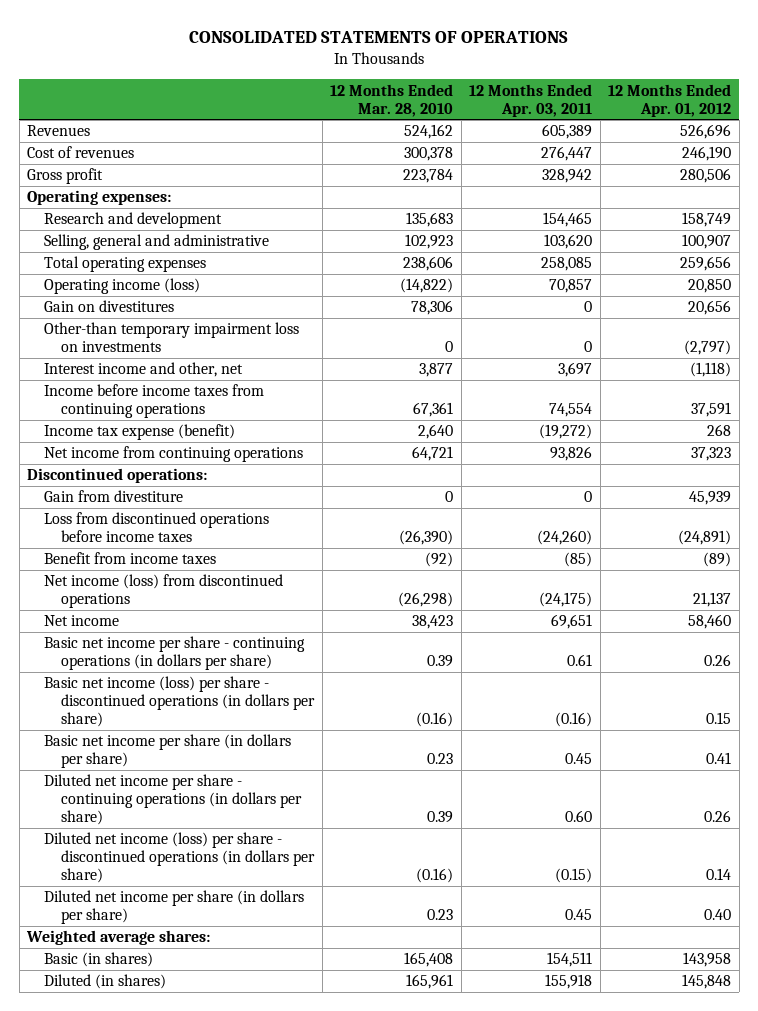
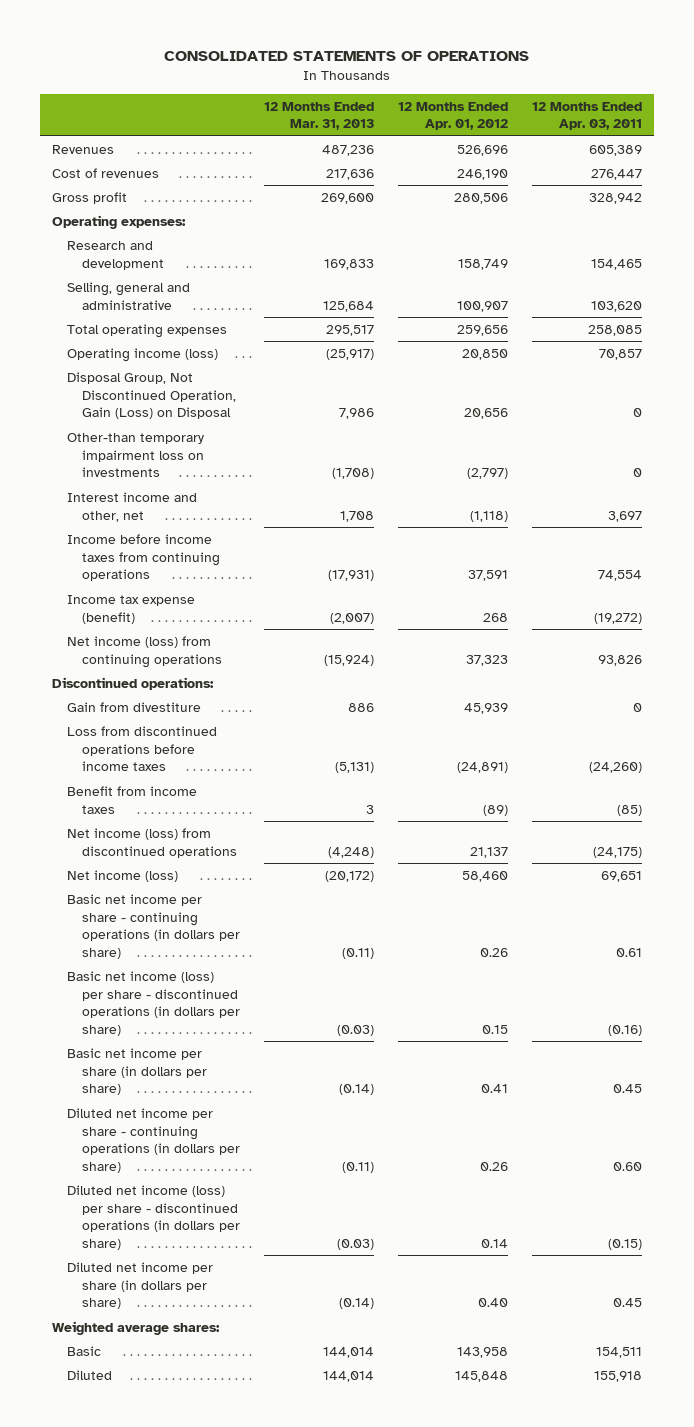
- | 12 Months Ended Mar. 28, 2010 | 12 Months Ended Apr. 03, 2011 | 12 Months Ended Apr. 01, 2012
+ | 12 Months Ended Mar. 31, 2013 | 12 Months Ended Apr. 01, 2012 | 12 Months Ended Apr. 03, 2011
- Gain on divestitures | 78,306 | 0 | 20,656
+ Disposal Group, Not Discontinued Operation, Gain (Loss) on Disposal | 7,986 | 20,656 | 0
- Net income from continuing operations | 64,721 | 93,826 | 37,323
+ Net income (loss) from continuing operations | (15,924) | 37,323 | 93,826
- Net income | 38,423 | 69,651 | 58,460
+ Net income (loss) | (20,172) | 58,460 | 69,651
- Basic (in shares) | 165,408 | 154,511 | 143,958
- Diluted (in shares) | 165,961 | 155,918 | 145,848
+ Basic | 144,014 | 143,958 | 154,511
+ Diluted | 144,014 | 145,848 | 155,918

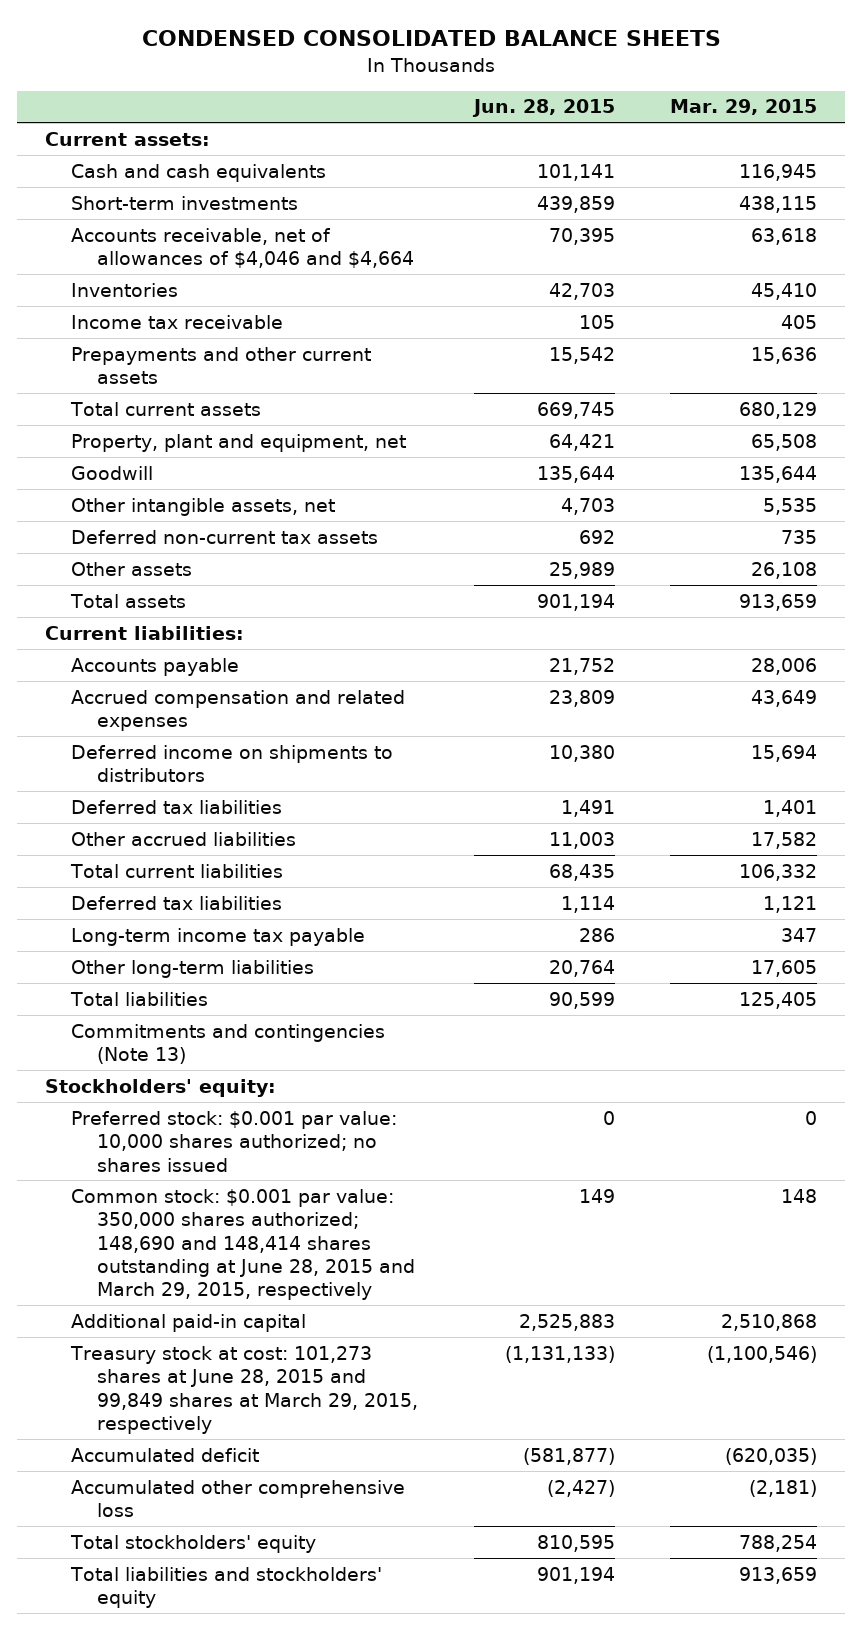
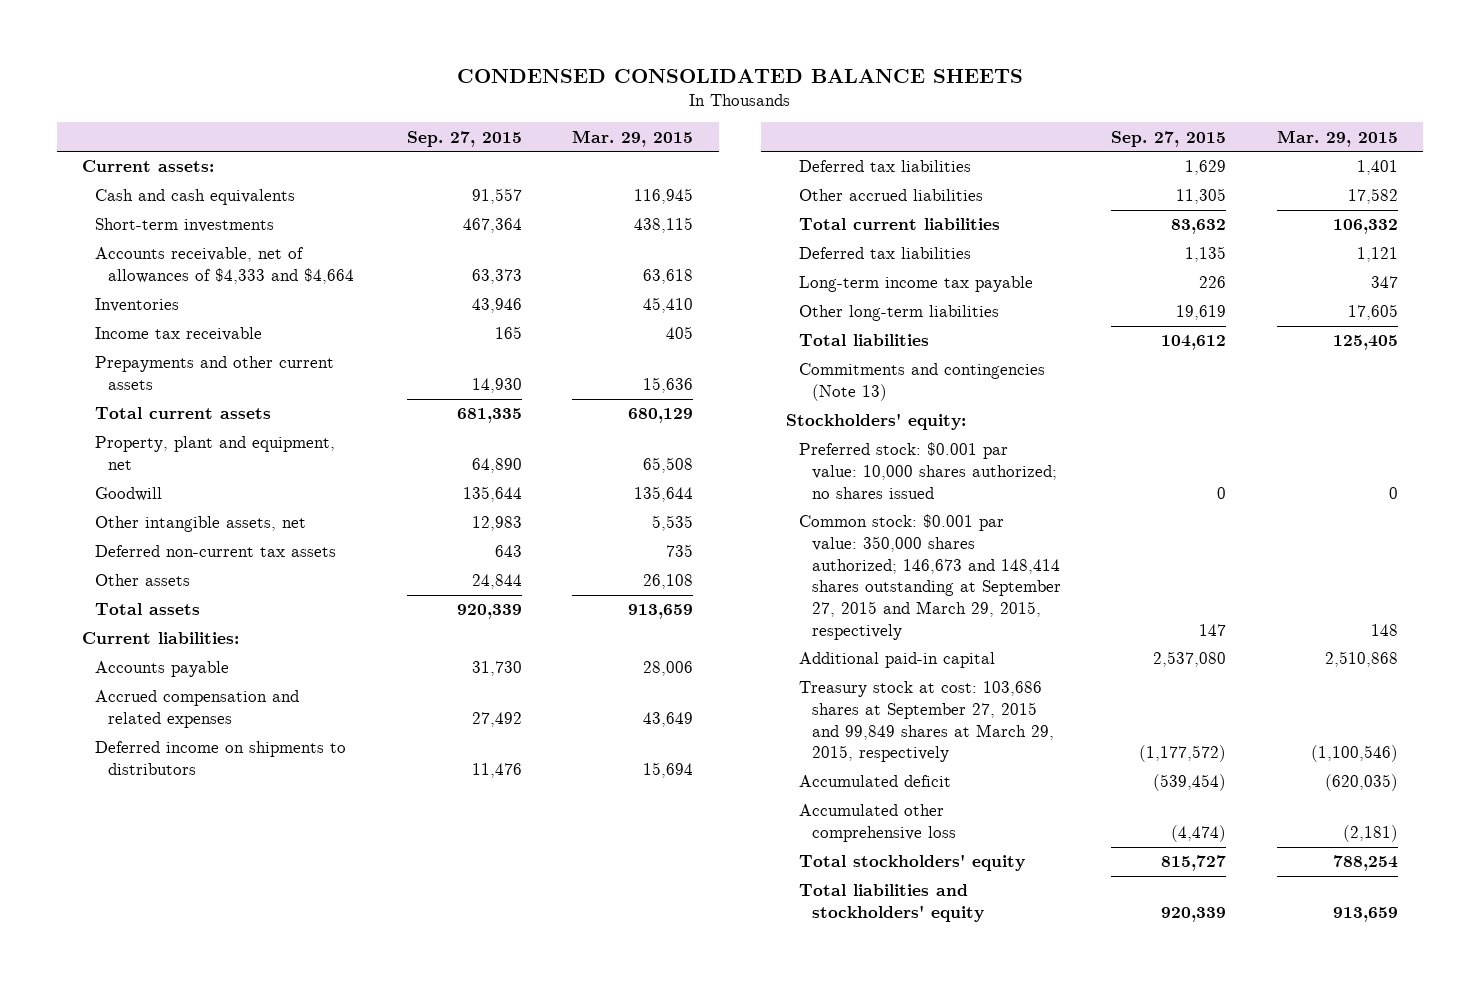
- | Jun. 28, 2015 | Mar. 29, 2015
+ | Sep. 27, 2015 | Mar. 29, 2015
- Accounts receivable, net of allowances of $4,046 and $4,664 | 70,395 | 63,618
+ Accounts receivable, net of allowances of $4,333 and $4,664 | 63,373 | 63,618
- Common stock: $0.001 par value: 350,000 shares authorized; 148,690 and 148,414 shares outstanding at June 28, 2015 and March 29, 2015, respectively | 149 | 148
+ Common stock: $0.001 par value: 350,000 shares authorized; 146,673 and 148,414 shares outstanding at September 27, 2015 and March 29, 2015, respectively | 147 | 148
- Treasury stock at cost: 101,273 shares at June 28, 2015 and 99,849 shares at March 29, 2015, respectively | (1,131,133) | (1,100,546)
+ Treasury stock at cost: 103,686 shares at September 27, 2015 and 99,849 shares at March 29, 2015, respectively | (1,177,572) | (1,100,546)

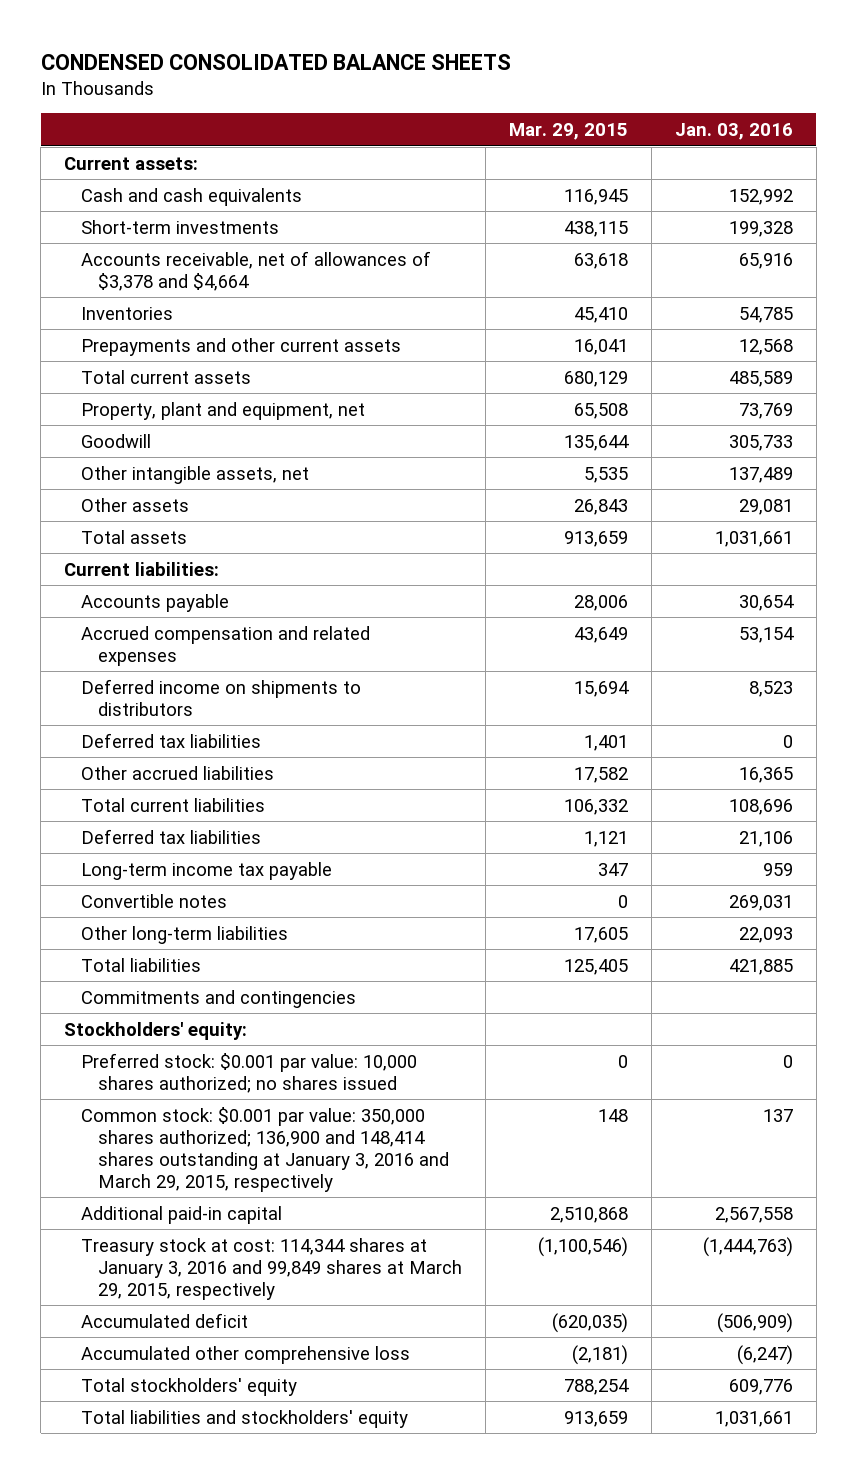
- | Sep. 27, 2015 | Mar. 29, 2015
+ | Mar. 29, 2015 | Jan. 03, 2016
- Accounts receivable, net of allowances of $4,333 and $4,664 | 63,373 | 63,618
+ Accounts receivable, net of allowances of $3,378 and $4,664 | 63,618 | 65,916
- Income tax receivable | 165 | 405
- Prepayments and other current assets | 14,930 | 15,636
+ Prepayments and other current assets | 16,041 | 12,568
- Deferred non-current tax assets | 643 | 735
- Other assets | 24,844 | 26,108
+ Other assets | 26,843 | 29,081
+ Convertible notes | 0 | 269,031
- Commitments and contingencies (Note 13)
+ Commitments and contingencies
- Common stock: $0.001 par value: 350,000 shares authorized; 146,673 and 148,414 shares outstanding at September 27, 2015 and March 29, 2015, respectively | 147 | 148
+ Common stock: $0.001 par value: 350,000 shares authorized; 136,900 and 148,414 shares outstanding at January 3, 2016 and March 29, 2015, respectively | 148 | 137
- Treasury stock at cost: 103,686 shares at September 27, 2015 and 99,849 shares at March 29, 2015, respectively | (1,177,572) | (1,100,546)
+ Treasury stock at cost: 114,344 shares at January 3, 2016 and 99,849 shares at March 29, 2015, respectively | (1,100,546) | (1,444,763)

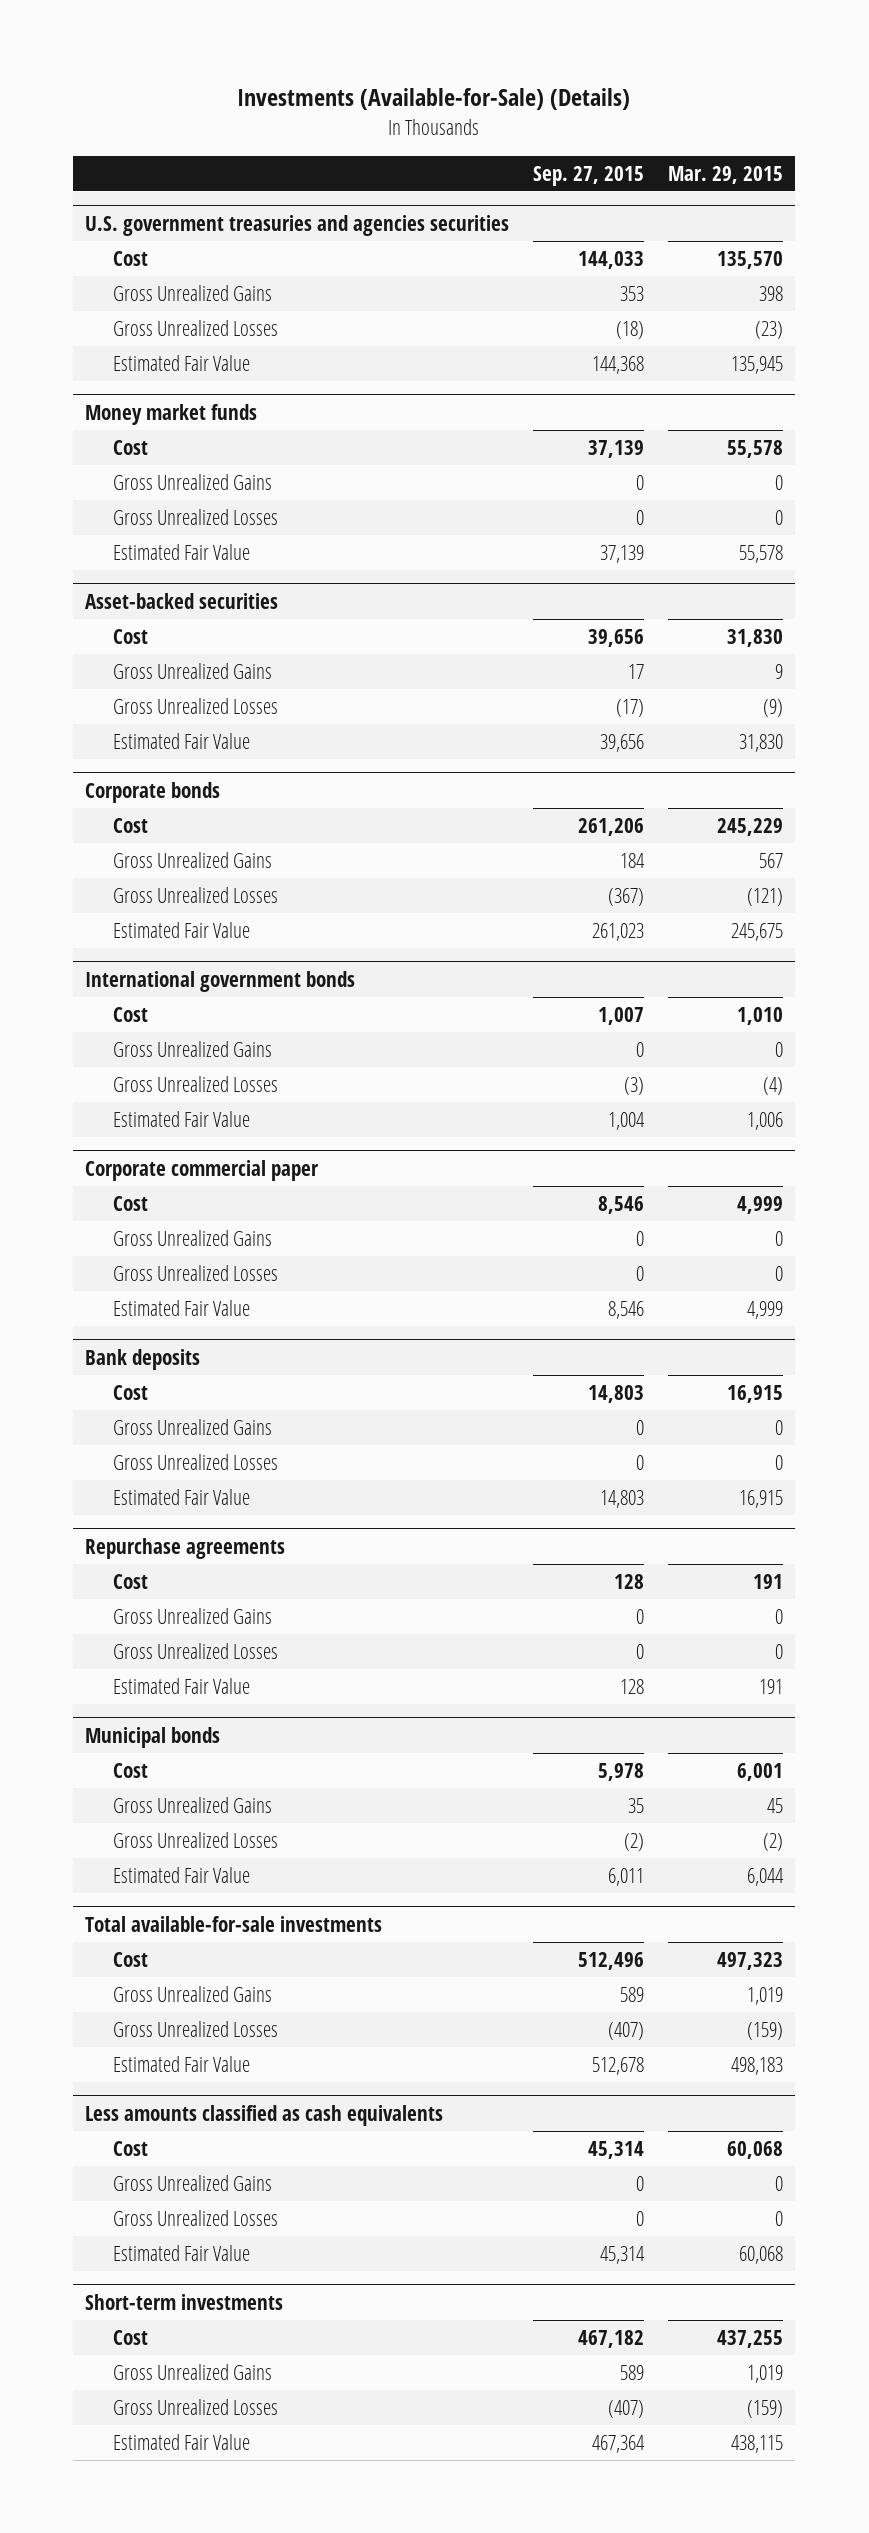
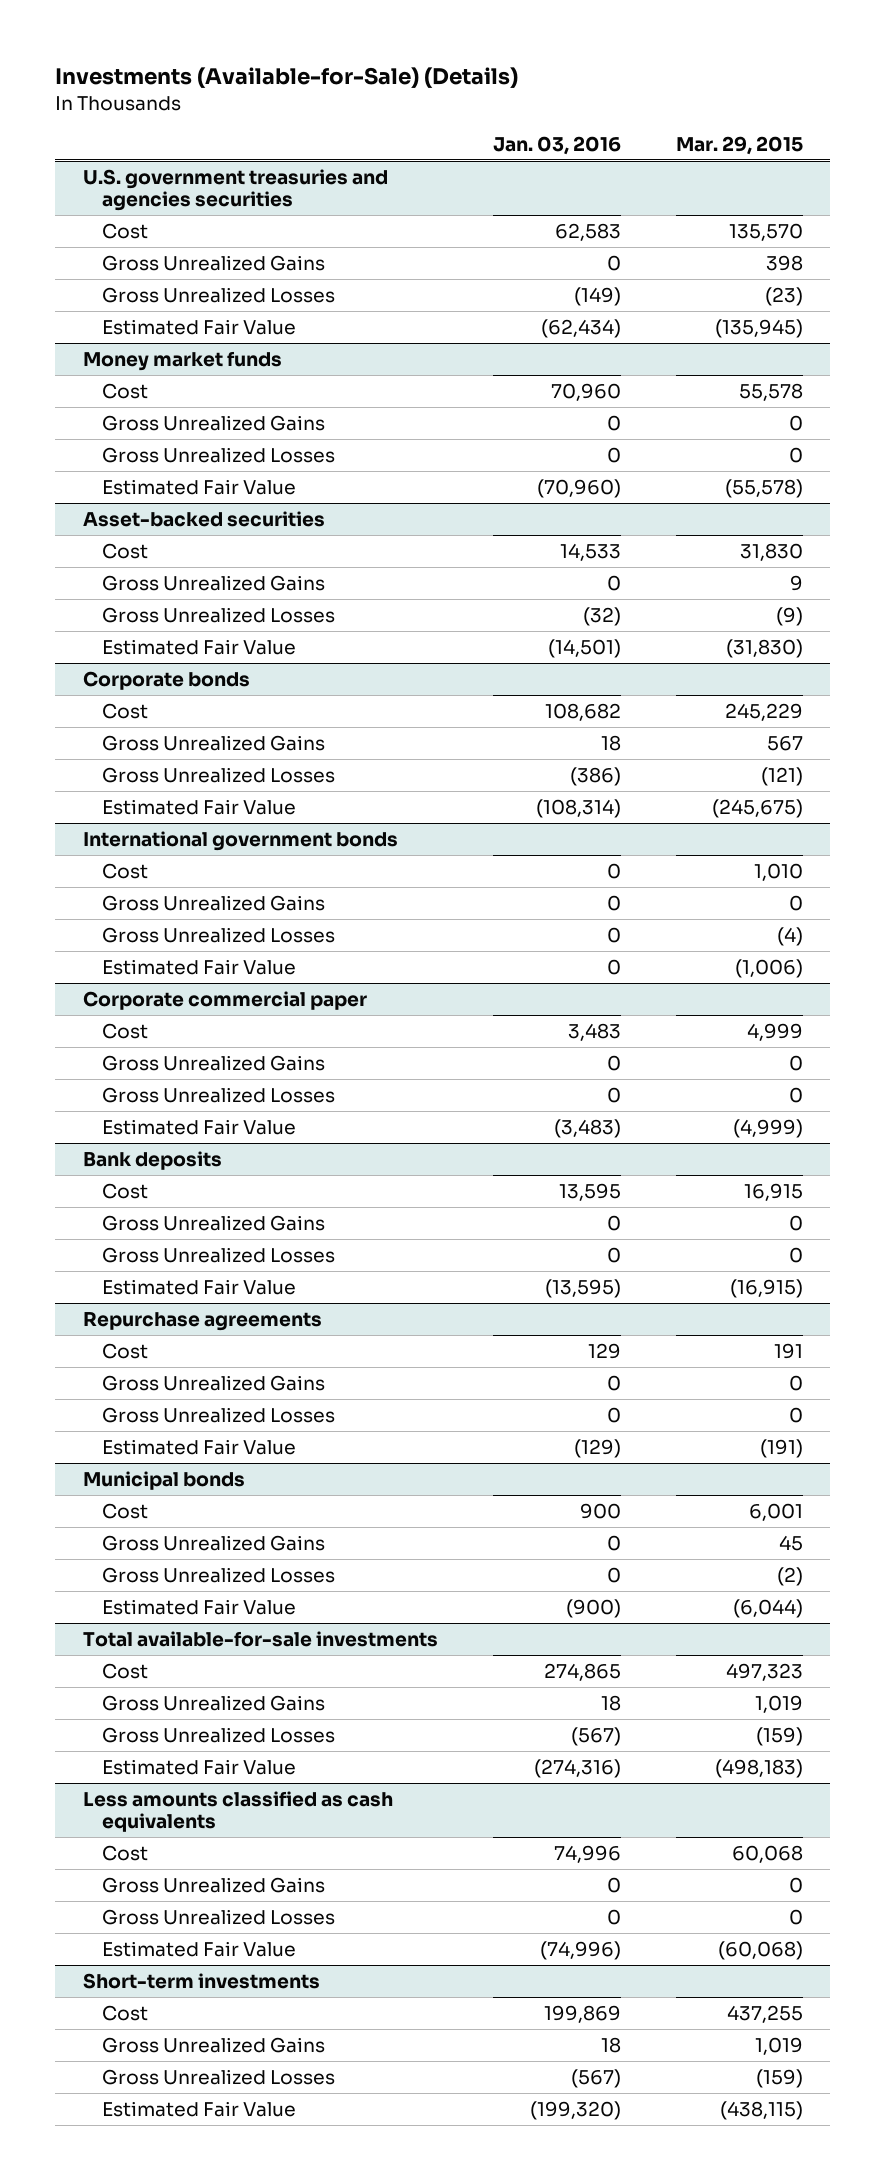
- | Sep. 27, 2015 | Mar. 29, 2015
+ | Jan. 03, 2016 | Mar. 29, 2015
@ U.S. government treasuries and agencies securities
- Estimated Fair Value | 144,368 | 135,945
+ Estimated Fair Value | (62,434) | (135,945)
@ Money market funds
- Estimated Fair Value | 37,139 | 55,578
+ Estimated Fair Value | (70,960) | (55,578)
@ Asset-backed securities
- Estimated Fair Value | 39,656 | 31,830
+ Estimated Fair Value | (14,501) | (31,830)
@ Corporate bonds
- Estimated Fair Value | 261,023 | 245,675
+ Estimated Fair Value | (108,314) | (245,675)
@ International government bonds
- Estimated Fair Value | 1,004 | 1,006
+ Estimated Fair Value | 0 | (1,006)
@ Corporate commercial paper
- Estimated Fair Value | 8,546 | 4,999
+ Estimated Fair Value | (3,483) | (4,999)
@ Bank deposits
- Estimated Fair Value | 14,803 | 16,915
+ Estimated Fair Value | (13,595) | (16,915)
@ Repurchase agreements
- Estimated Fair Value | 128 | 191
+ Estimated Fair Value | (129) | (191)
@ Municipal bonds
- Estimated Fair Value | 6,011 | 6,044
+ Estimated Fair Value | (900) | (6,044)
@ Total available-for-sale investments
- Estimated Fair Value | 512,678 | 498,183
+ Estimated Fair Value | (274,316) | (498,183)
@ Less amounts classified as cash equivalents
- Estimated Fair Value | 45,314 | 60,068
+ Estimated Fair Value | (74,996) | (60,068)
@ Short-term investments
- Estimated Fair Value | 467,364 | 438,115
+ Estimated Fair Value | (199,320) | (438,115)

